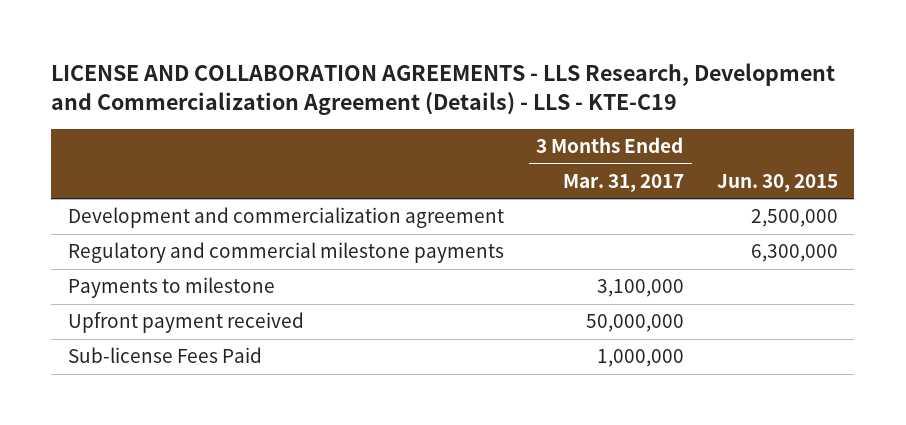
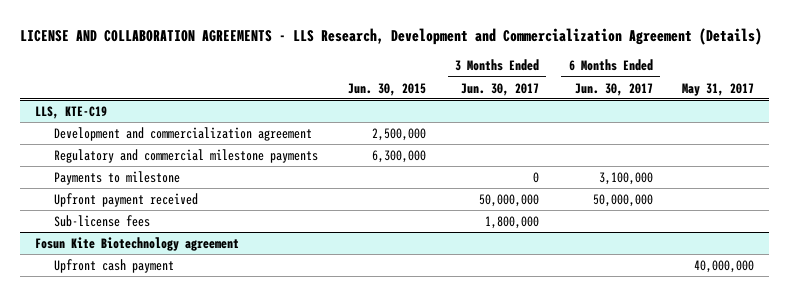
- LICENSE AND COLLABORATION AGREEMENTS - LLS Research, Development and Commercialization Agreement (Details) - LLS - KTE-C19
+ LICENSE AND COLLABORATION AGREEMENTS - LLS Research, Development and Commercialization Agreement (Details)
- | 3 Months Ended Mar. 31, 2017 | Jun. 30, 2015
+ | Jun. 30, 2015 | 3 Months Ended Jun. 30, 2017 | 6 Months Ended Jun. 30, 2017 | May 31, 2017
+ LLS, KTE-C19
- Sub-license Fees Paid | 1,000,000 |
+ Sub-license fees | | 1,800,000 | |
+ Fosun Kite Biotechnology agreement
+ Upfront cash payment | | | | 40,000,000

